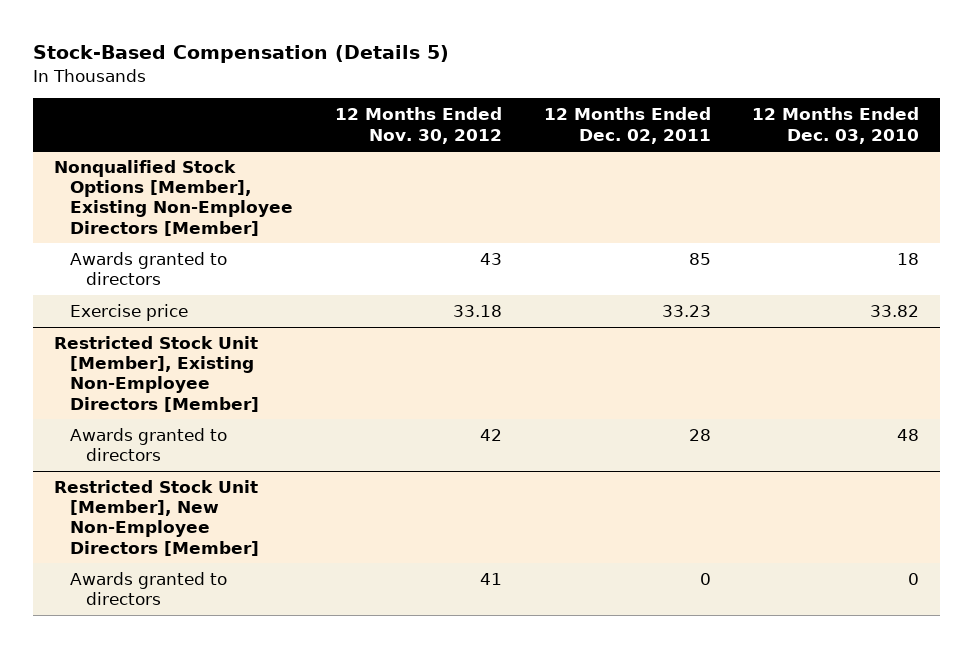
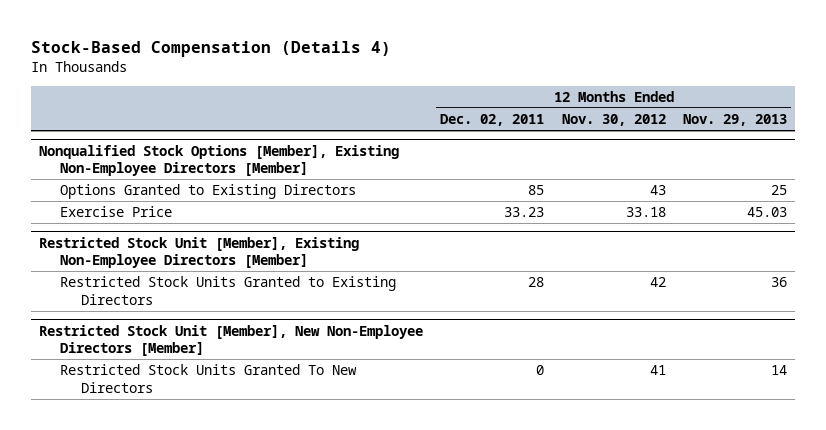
- Stock-Based Compensation (Details 5)
+ Stock-Based Compensation (Details 4)
- | 12 Months Ended Nov. 30, 2012 | 12 Months Ended Dec. 02, 2011 | 12 Months Ended Dec. 03, 2010
+ | 12 Months Ended Dec. 02, 2011 | 12 Months Ended Nov. 30, 2012 | 12 Months Ended Nov. 29, 2013
@ Nonqualified Stock Options [Member], Existing Non-Employee Directors [Member]
- Awards granted to directors | 43 | 85 | 18
- Exercise price | 33.18 | 33.23 | 33.82
+ Options Granted to Existing Directors | 85 | 43 | 25
+ Exercise Price | 33.23 | 33.18 | 45.03
@ Restricted Stock Unit [Member], Existing Non-Employee Directors [Member]
- Awards granted to directors | 42 | 28 | 48
+ Restricted Stock Units Granted to Existing Directors | 28 | 42 | 36
@ Restricted Stock Unit [Member], New Non-Employee Directors [Member]
- Awards granted to directors | 41 | 0 | 0
+ Restricted Stock Units Granted To New Directors | 0 | 41 | 14

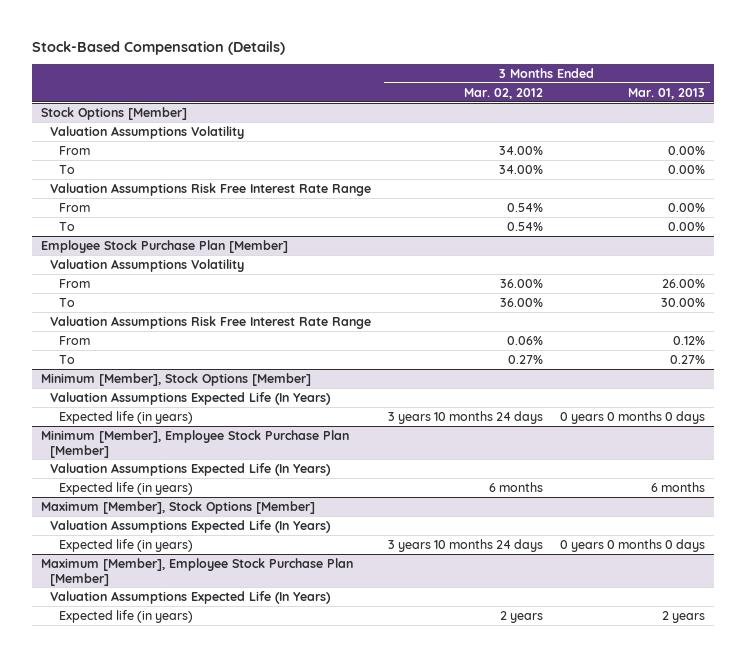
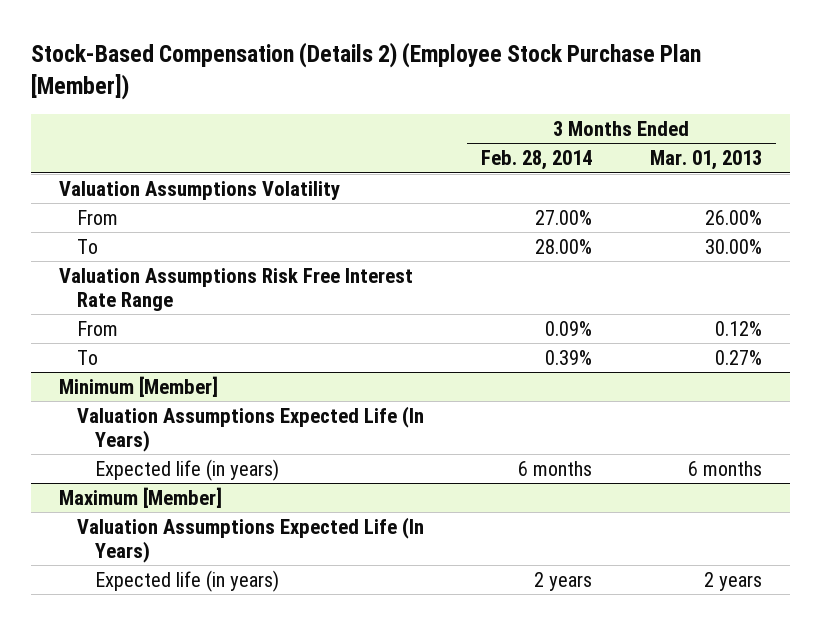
- Stock-Based Compensation (Details)
+ Stock-Based Compensation (Details 2) (Employee Stock Purchase Plan [Member])
- | 3 Months Ended Mar. 02, 2012 | 3 Months Ended Mar. 01, 2013
+ | 3 Months Ended Feb. 28, 2014 | 3 Months Ended Mar. 01, 2013
- Stock Options [Member]
- From | 34.00% | 0.00%
- To | 34.00% | 0.00%
- Valuation Assumptions Risk Free Interest Rate Range
- From | 0.54% | 0.00%
- To | 0.54% | 0.00%
- Employee Stock Purchase Plan [Member]
- Valuation Assumptions Volatility
- Minimum [Member], Stock Options [Member]
- Valuation Assumptions Expected Life (In Years)
- Expected life (in years) | 3 years 10 months 24 days | 0 years 0 months 0 days
- Minimum [Member], Employee Stock Purchase Plan [Member]
+ Minimum [Member]
- Maximum [Member], Stock Options [Member]
- Valuation Assumptions Expected Life (In Years)
- Expected life (in years) | 3 years 10 months 24 days | 0 years 0 months 0 days
- Maximum [Member], Employee Stock Purchase Plan [Member]
+ Maximum [Member]

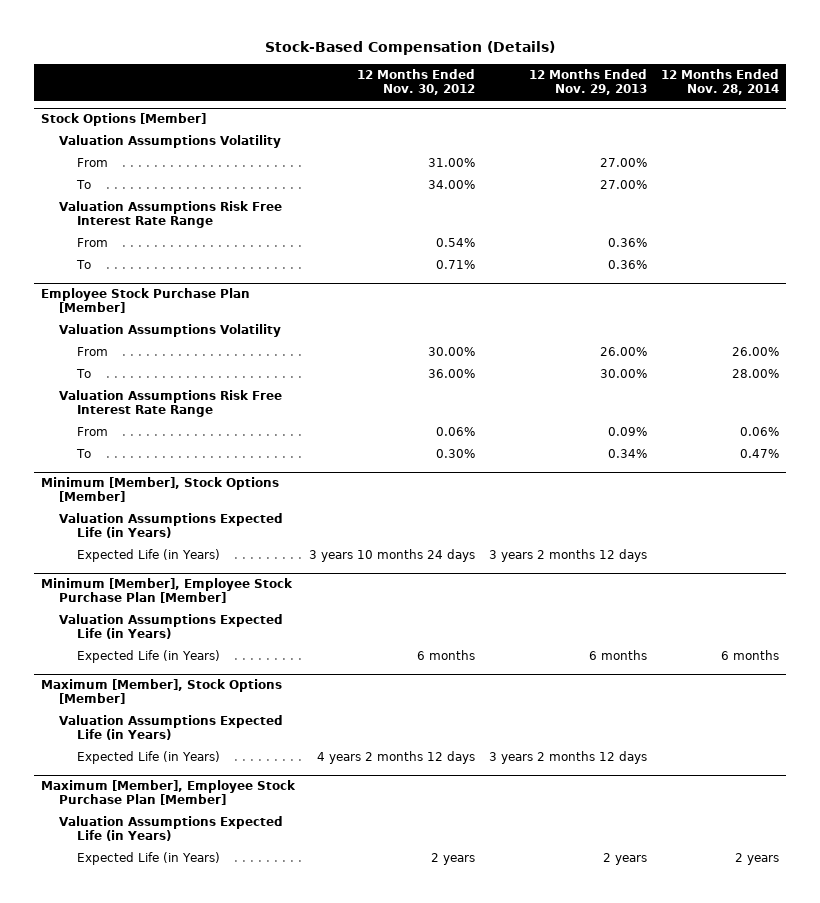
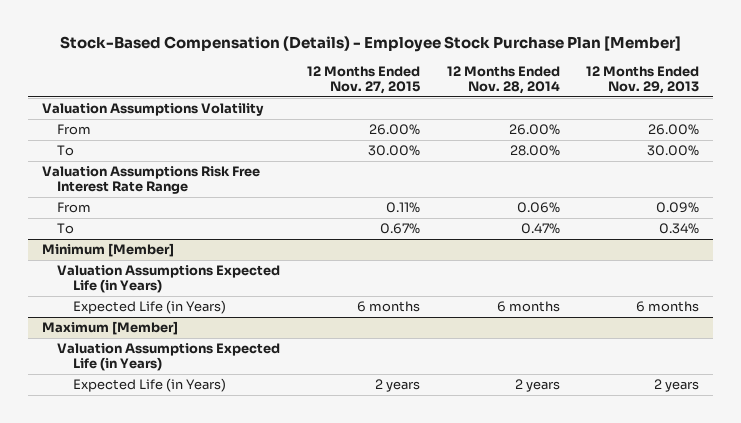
- Stock-Based Compensation (Details)
+ Stock-Based Compensation (Details) - Employee Stock Purchase Plan [Member]
- | 12 Months Ended Nov. 30, 2012 | 12 Months Ended Nov. 29, 2013 | 12 Months Ended Nov. 28, 2014
+ | 12 Months Ended Nov. 27, 2015 | 12 Months Ended Nov. 28, 2014 | 12 Months Ended Nov. 29, 2013
- Stock Options [Member]
- From | 31.00% | 27.00% |
- To | 34.00% | 27.00% |
- Valuation Assumptions Risk Free Interest Rate Range
- From | 0.54% | 0.36% |
- To | 0.71% | 0.36% |
- Employee Stock Purchase Plan [Member]
- Valuation Assumptions Volatility
- Minimum [Member], Stock Options [Member]
- Valuation Assumptions Expected Life (in Years)
- Expected Life (in Years) | 3 years 10 months 24 days | 3 years 2 months 12 days |
- Minimum [Member], Employee Stock Purchase Plan [Member]
+ Minimum [Member]
- Maximum [Member], Stock Options [Member]
- Valuation Assumptions Expected Life (in Years)
- Expected Life (in Years) | 4 years 2 months 12 days | 3 years 2 months 12 days |
- Maximum [Member], Employee Stock Purchase Plan [Member]
+ Maximum [Member]

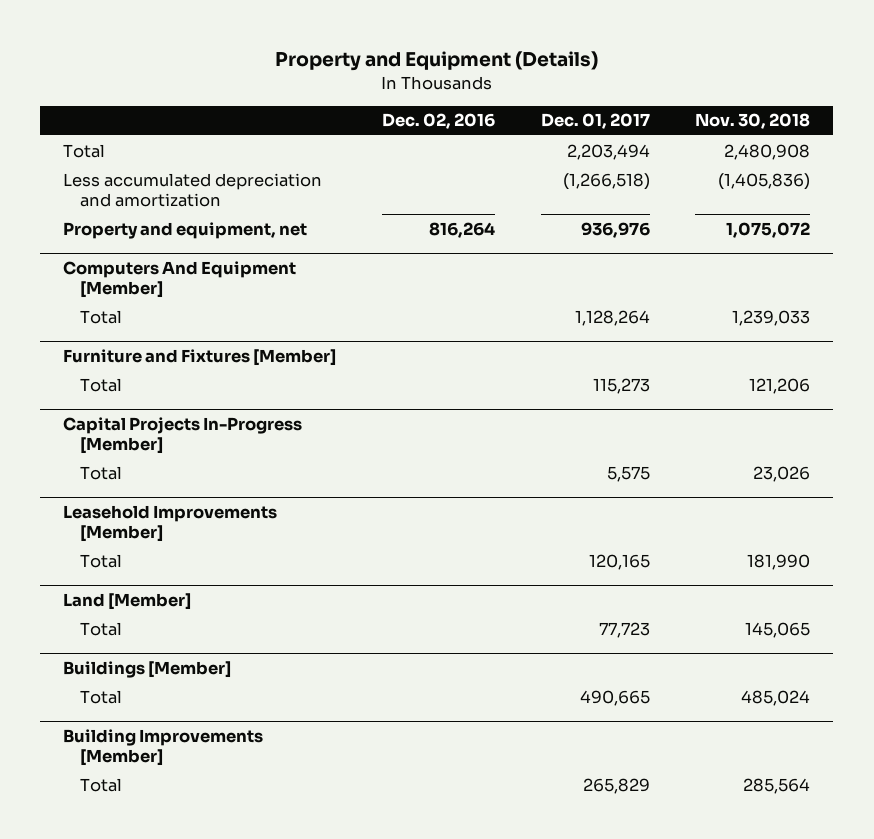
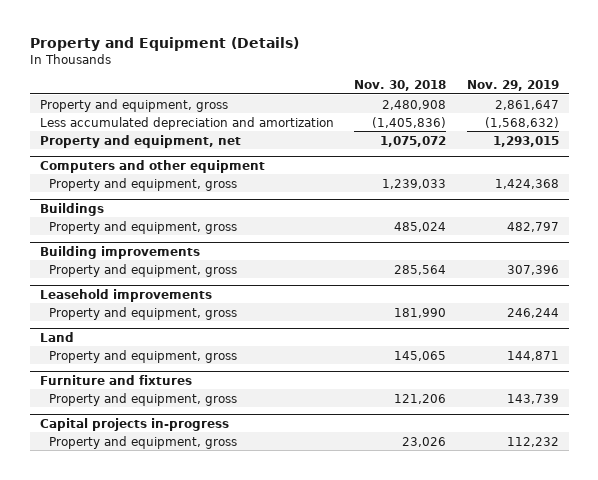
- | Dec. 02, 2016 | Dec. 01, 2017 | Nov. 30, 2018
+ | Nov. 30, 2018 | Nov. 29, 2019
- Total | | 2,203,494 | 2,480,908
+ Property and equipment, gross | 2,480,908 | 2,861,647
- Computers And Equipment [Member]
- Total | | 1,128,264 | 1,239,033
- Furniture and Fixtures [Member]
- Total | | 115,273 | 121,206
- Capital Projects In-Progress [Member]
- Total | | 5,575 | 23,026
- Leasehold Improvements [Member]
- Total | | 120,165 | 181,990
- Land [Member]
- Total | | 77,723 | 145,065
- Buildings [Member]
- Total | | 490,665 | 485,024
- Building Improvements [Member]
- Total | | 265,829 | 285,564
+ Computers and other equipment
+ Property and equipment, gross | 1,239,033 | 1,424,368
+ Buildings
+ Property and equipment, gross | 485,024 | 482,797
+ Building improvements
+ Property and equipment, gross | 285,564 | 307,396
+ Leasehold improvements
+ Property and equipment, gross | 181,990 | 246,244
+ Land
+ Property and equipment, gross | 145,065 | 144,871
+ Furniture and fixtures
+ Property and equipment, gross | 121,206 | 143,739
+ Capital projects in-progress
+ Property and equipment, gross | 23,026 | 112,232

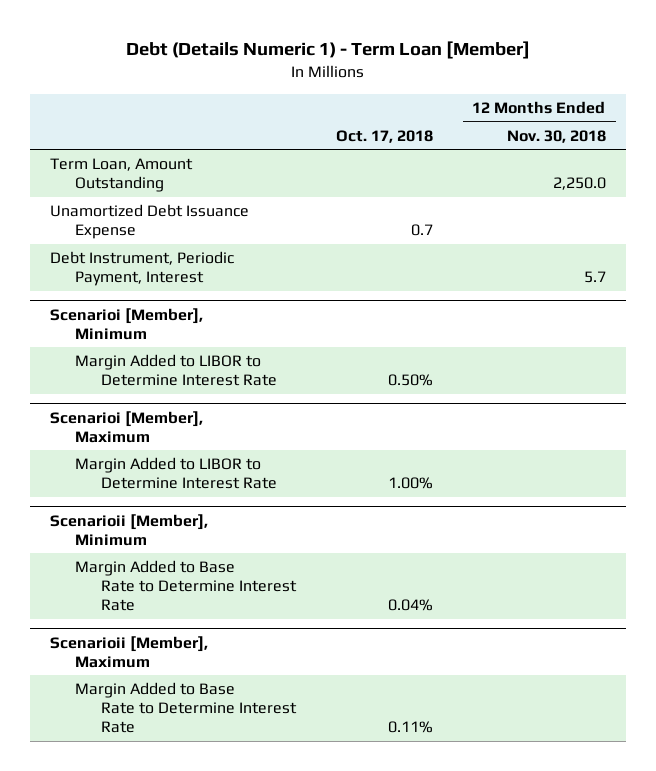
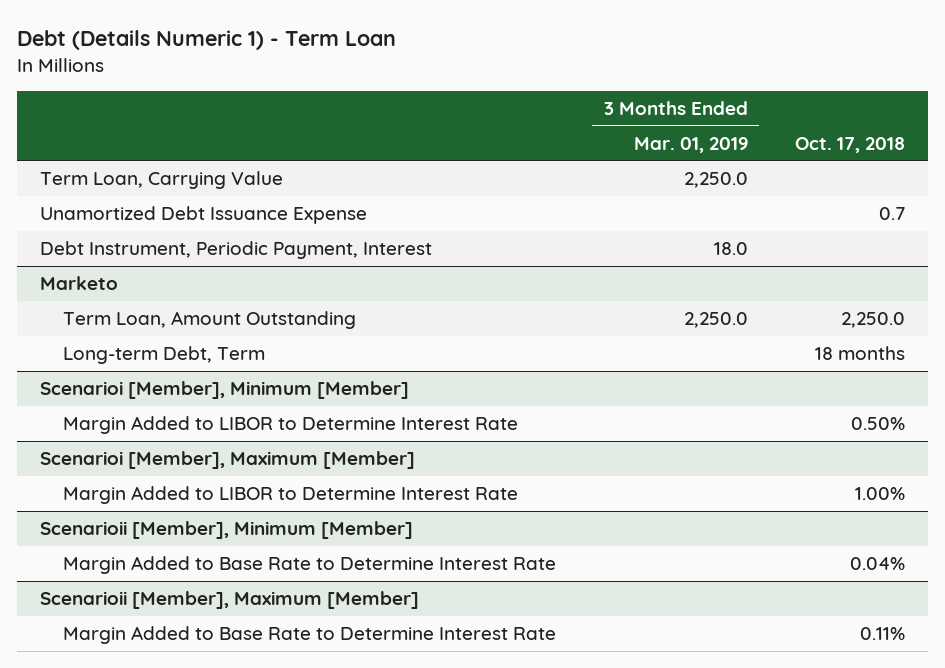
- Debt (Details Numeric 1) - Term Loan [Member]
+ Debt (Details Numeric 1) - Term Loan
- | Oct. 17, 2018 | 12 Months Ended Nov. 30, 2018
+ | 3 Months Ended Mar. 01, 2019 | Oct. 17, 2018
- Term Loan, Amount Outstanding | | 2,250.0
+ Term Loan, Carrying Value | 2,250.0 |
- Scenarioi [Member], Minimum
+ Marketo
+ Term Loan, Amount Outstanding | 2,250.0 | 2,250.0
+ Long-term Debt, Term | | 18 months
+ Scenarioi [Member], Minimum [Member]
- Scenarioi [Member], Maximum
+ Scenarioi [Member], Maximum [Member]
- Scenarioii [Member], Minimum
+ Scenarioii [Member], Minimum [Member]
- Scenarioii [Member], Maximum
+ Scenarioii [Member], Maximum [Member]

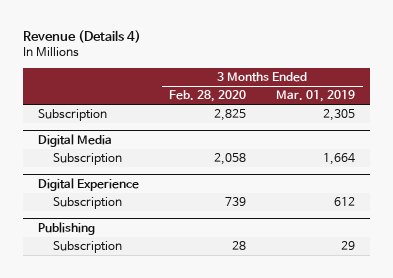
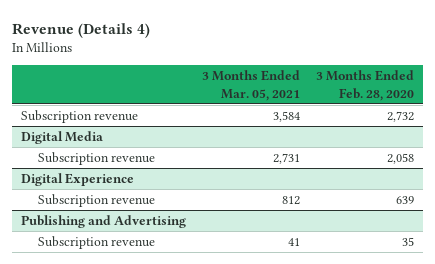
- | 3 Months Ended Feb. 28, 2020 | 3 Months Ended Mar. 01, 2019
+ | 3 Months Ended Mar. 05, 2021 | 3 Months Ended Feb. 28, 2020
- Subscription | 2,825 | 2,305
+ Subscription revenue | 3,584 | 2,732
@ Digital Media
- Subscription | 2,058 | 1,664
+ Subscription revenue | 2,731 | 2,058
@ Digital Experience
- Subscription | 739 | 612
- Publishing
- Subscription | 28 | 29
@ Digital Experience
+ Subscription revenue | 812 | 639
+ Publishing and Advertising
+ Subscription revenue | 41 | 35

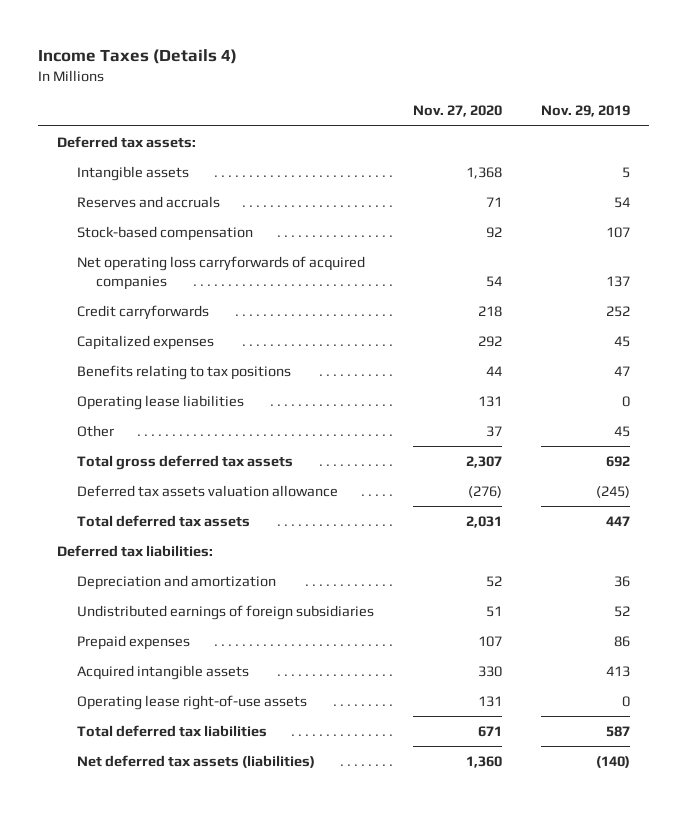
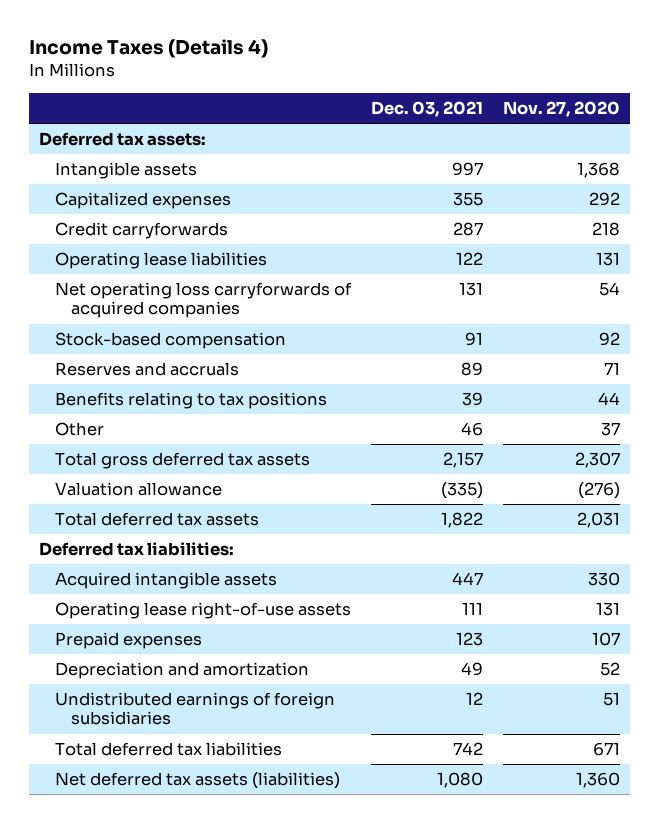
- | Nov. 27, 2020 | Nov. 29, 2019
+ | Dec. 03, 2021 | Nov. 27, 2020
moved down: Credit carryforwards | 287 | 218
moved down: Net operating loss carryforwards of acquired companies | 131 | 54
moved down: Stock-based compensation | 91 | 92
moved down: Reserves and accruals | 89 | 71
moved down: Benefits relating to tax positions | 39 | 44
- Deferred tax assets valuation allowance | (276) | (245)
+ Valuation allowance | (335) | (276)
moved down: Prepaid expenses | 123 | 107
moved down: Depreciation and amortization | 49 | 52
moved down: Undistributed earnings of foreign subsidiaries | 12 | 51

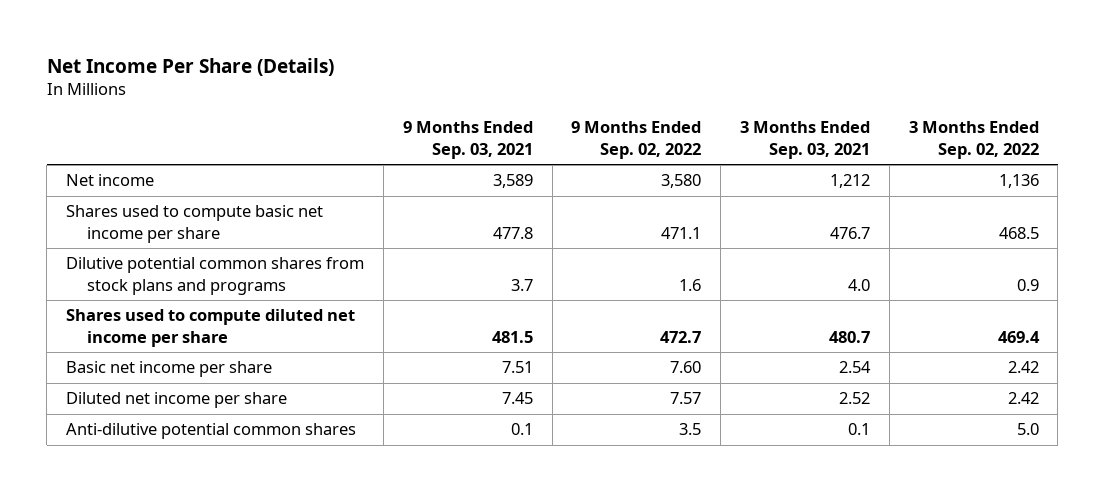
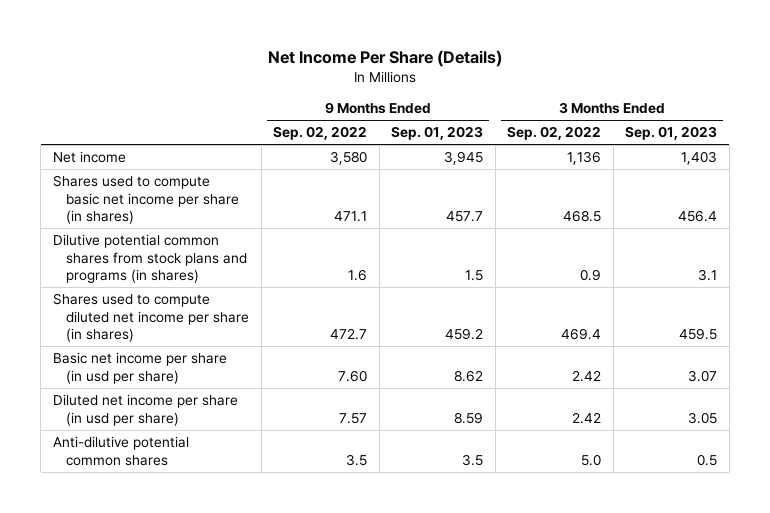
- | 9 Months Ended Sep. 03, 2021 | 9 Months Ended Sep. 02, 2022 | 3 Months Ended Sep. 03, 2021 | 3 Months Ended Sep. 02, 2022
+ | 9 Months Ended Sep. 02, 2022 | 9 Months Ended Sep. 01, 2023 | 3 Months Ended Sep. 02, 2022 | 3 Months Ended Sep. 01, 2023
- Shares used to compute basic net income per share | 477.8 | 471.1 | 476.7 | 468.5
- Dilutive potential common shares from stock plans and programs | 3.7 | 1.6 | 4.0 | 0.9
- Shares used to compute diluted net income per share | 481.5 | 472.7 | 480.7 | 469.4
- Basic net income per share | 7.51 | 7.60 | 2.54 | 2.42
- Diluted net income per share | 7.45 | 7.57 | 2.52 | 2.42
+ Shares used to compute basic net income per share (in shares) | 471.1 | 457.7 | 468.5 | 456.4
+ Dilutive potential common shares from stock plans and programs (in shares) | 1.6 | 1.5 | 0.9 | 3.1
+ Shares used to compute diluted net income per share (in shares) | 472.7 | 459.2 | 469.4 | 459.5
+ Basic net income per share (in usd per share) | 7.60 | 8.62 | 2.42 | 3.07
+ Diluted net income per share (in usd per share) | 7.57 | 8.59 | 2.42 | 3.05

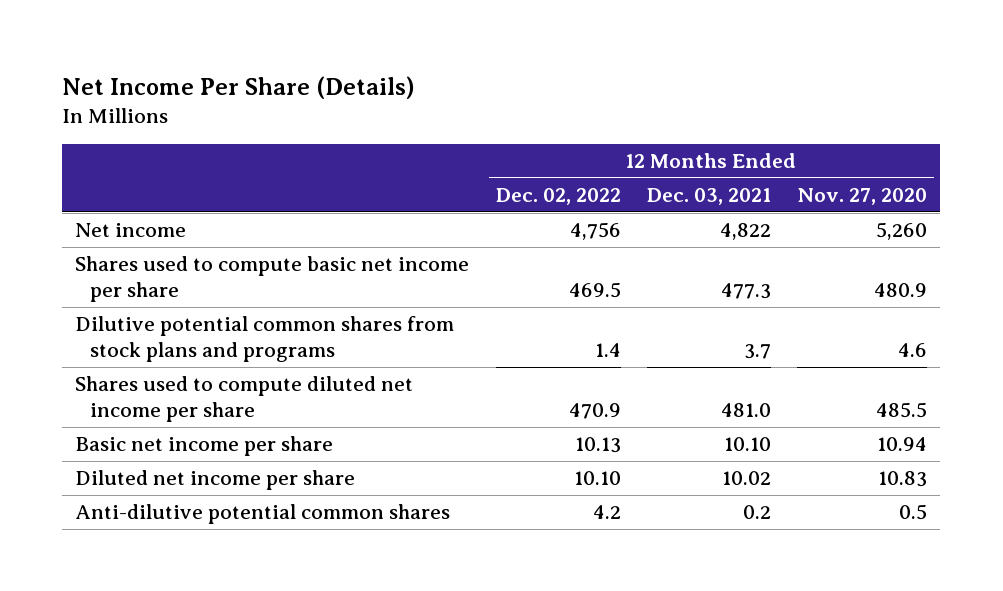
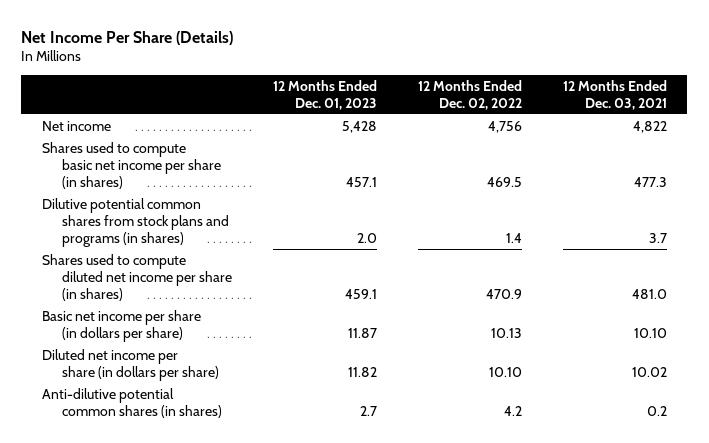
- | 12 Months Ended Dec. 02, 2022 | 12 Months Ended Dec. 03, 2021 | 12 Months Ended Nov. 27, 2020
+ | 12 Months Ended Dec. 01, 2023 | 12 Months Ended Dec. 02, 2022 | 12 Months Ended Dec. 03, 2021
- Shares used to compute basic net income per share | 469.5 | 477.3 | 480.9
- Dilutive potential common shares from stock plans and programs | 1.4 | 3.7 | 4.6
- Shares used to compute diluted net income per share | 470.9 | 481.0 | 485.5
- Basic net income per share | 10.13 | 10.10 | 10.94
- Diluted net income per share | 10.10 | 10.02 | 10.83
- Anti-dilutive potential common shares | 4.2 | 0.2 | 0.5
+ Shares used to compute basic net income per share (in shares) | 457.1 | 469.5 | 477.3
+ Dilutive potential common shares from stock plans and programs (in shares) | 2.0 | 1.4 | 3.7
+ Shares used to compute diluted net income per share (in shares) | 459.1 | 470.9 | 481.0
+ Basic net income per share (in dollars per share) | 11.87 | 10.13 | 10.10
+ Diluted net income per share (in dollars per share) | 11.82 | 10.10 | 10.02
+ Anti-dilutive potential common shares (in shares) | 2.7 | 4.2 | 0.2

